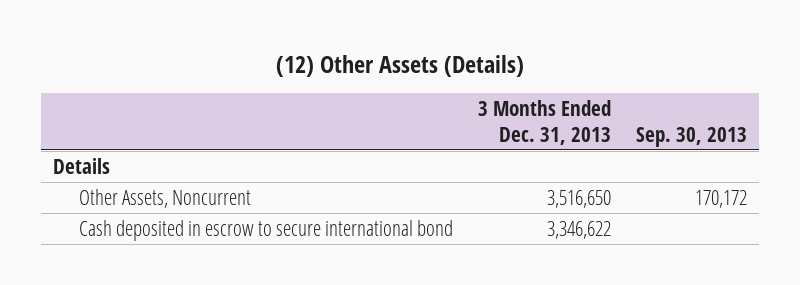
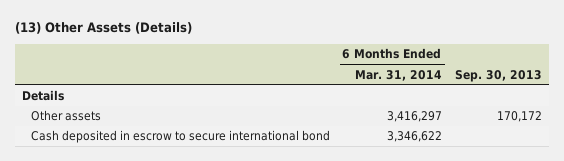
- (12) Other Assets (Details)
+ (13) Other Assets (Details)
- | 3 Months Ended Dec. 31, 2013 | Sep. 30, 2013
+ | 6 Months Ended Mar. 31, 2014 | Sep. 30, 2013
- Other Assets, Noncurrent | 3,516,650 | 170,172
+ Other assets | 3,416,297 | 170,172

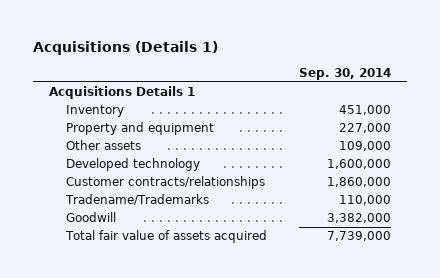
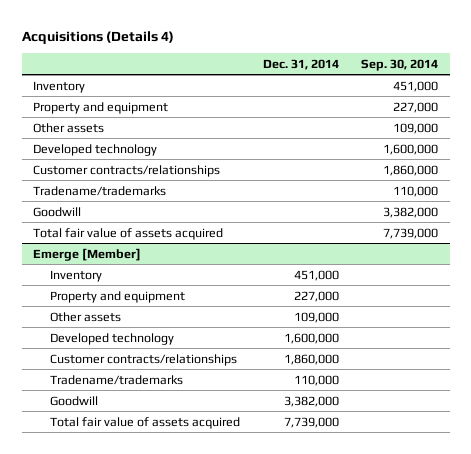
- Acquisitions (Details 1)
+ Acquisitions (Details 4)
- | Sep. 30, 2014
+ | Dec. 31, 2014 | Sep. 30, 2014
- Acquisitions Details 1
- Tradename/Trademarks | 110,000
+ Tradename/trademarks | | 110,000
+ Emerge [Member]
+ Inventory | 451,000 |
+ Property and equipment | 227,000 |
+ Other assets | 109,000 |
+ Developed technology | 1,600,000 |
+ Customer contracts/relationships | 1,860,000 |
+ Tradename/trademarks | 110,000 |
+ Goodwill | 3,382,000 |
+ Total fair value of assets acquired | 7,739,000 |

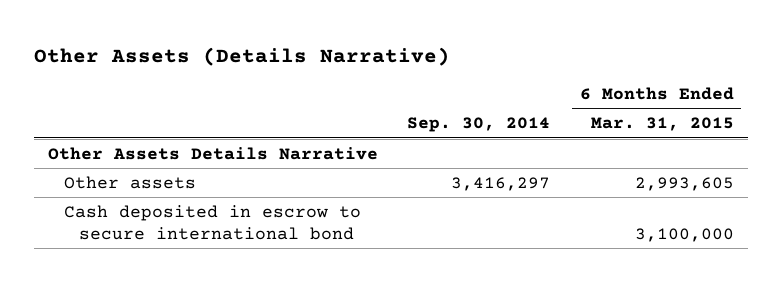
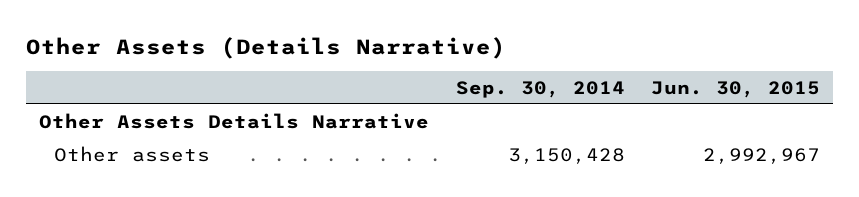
- | Sep. 30, 2014 | 6 Months Ended Mar. 31, 2015
+ | Sep. 30, 2014 | Jun. 30, 2015
- Other assets | 3,416,297 | 2,993,605
- Cash deposited in escrow to secure international bond | | 3,100,000
+ Other assets | 3,150,428 | 2,992,967

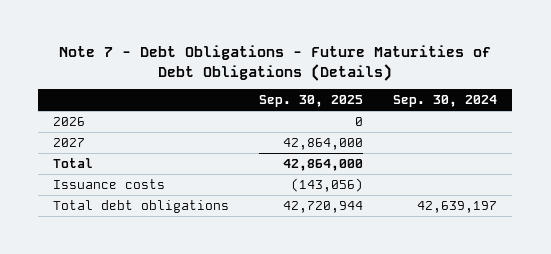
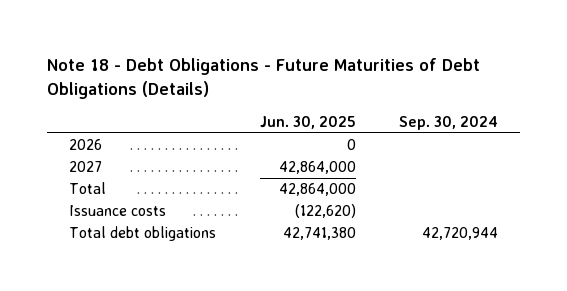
- Note 7 - Debt Obligations - Future Maturities of Debt Obligations (Details)
+ Note 18 - Debt Obligations - Future Maturities of Debt Obligations (Details)
- | Sep. 30, 2025 | Sep. 30, 2024
+ | Jun. 30, 2025 | Sep. 30, 2024
- Total debt obligations | 42,720,944 | 42,639,197
+ Total debt obligations | 42,741,380 | 42,720,944

